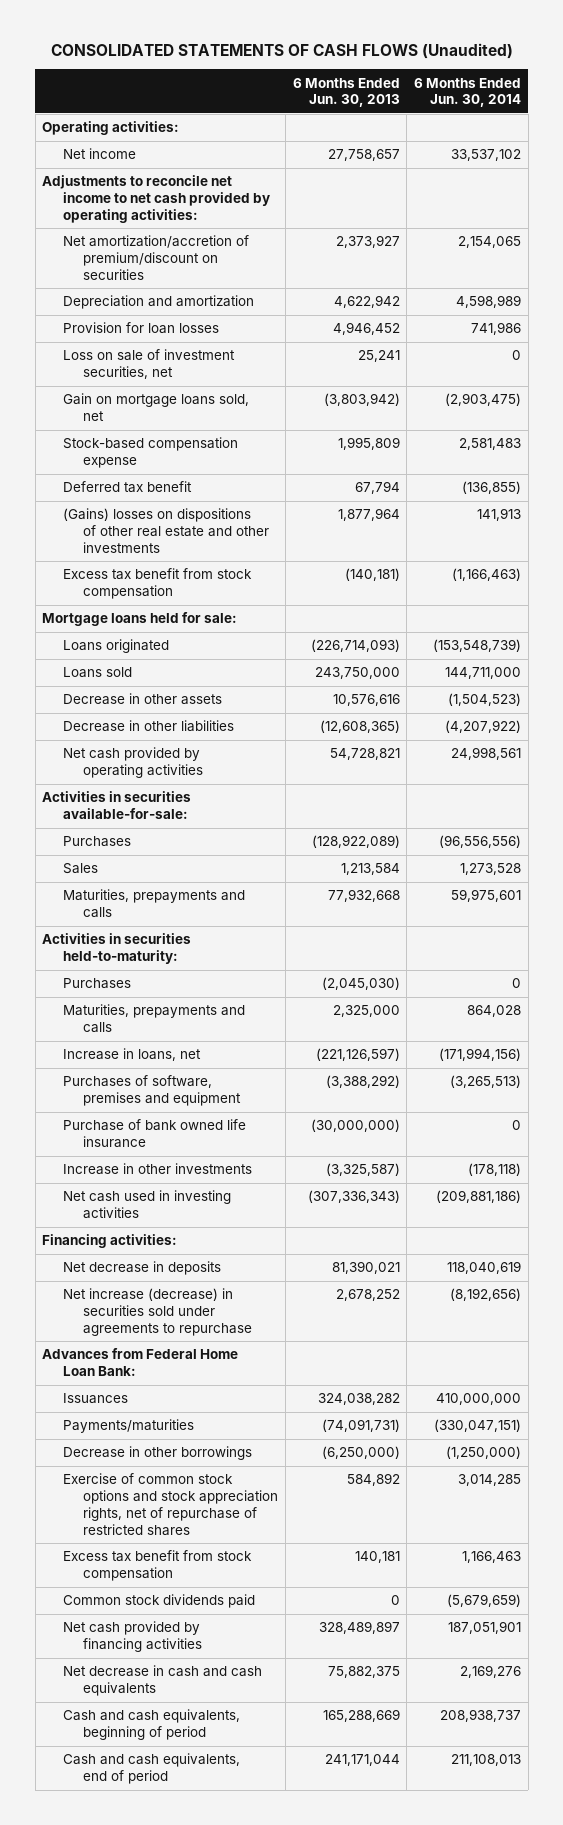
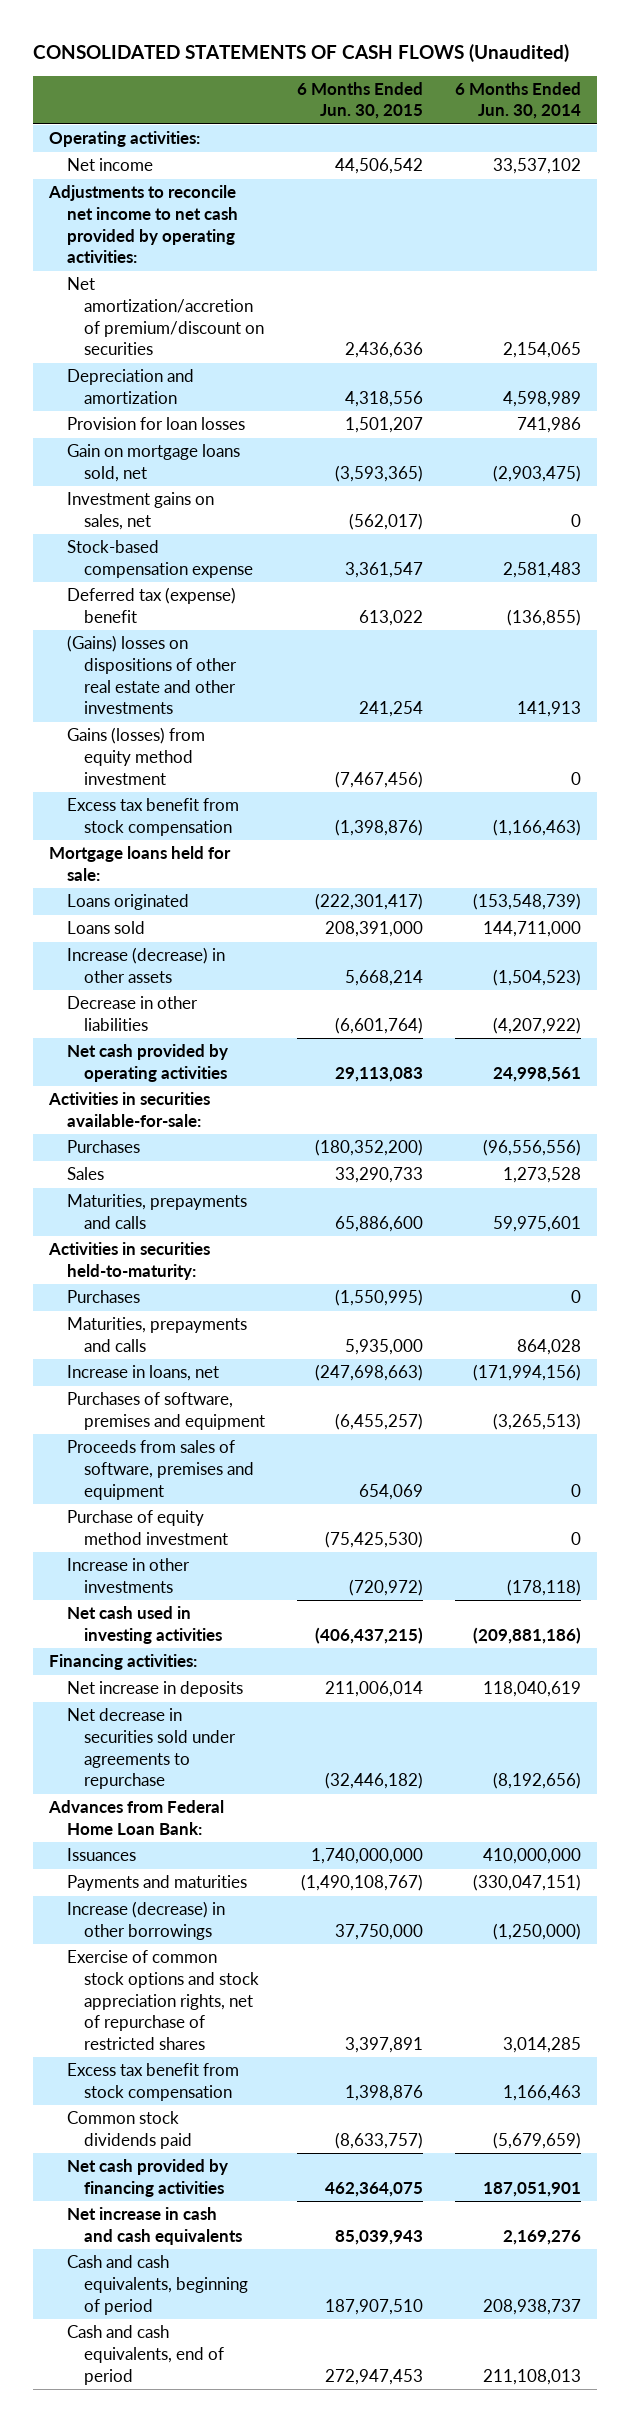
- | 6 Months Ended Jun. 30, 2013 | 6 Months Ended Jun. 30, 2014
+ | 6 Months Ended Jun. 30, 2015 | 6 Months Ended Jun. 30, 2014
- Loss on sale of investment securities, net | 25,241 | 0
+ Investment gains on sales, net | (562,017) | 0
- Deferred tax benefit | 67,794 | (136,855)
+ Deferred tax (expense) benefit | 613,022 | (136,855)
+ Gains (losses) from equity method investment | (7,467,456) | 0
- Decrease in other assets | 10,576,616 | (1,504,523)
+ Increase (decrease) in other assets | 5,668,214 | (1,504,523)
- Purchase of bank owned life insurance | (30,000,000) | 0
+ Proceeds from sales of software, premises and equipment | 654,069 | 0
+ Purchase of equity method investment | (75,425,530) | 0
- Net decrease in deposits | 81,390,021 | 118,040,619
- Net increase (decrease) in securities sold under agreements to repurchase | 2,678,252 | (8,192,656)
+ Net increase in deposits | 211,006,014 | 118,040,619
+ Net decrease in securities sold under agreements to repurchase | (32,446,182) | (8,192,656)
- Payments/maturities | (74,091,731) | (330,047,151)
- Decrease in other borrowings | (6,250,000) | (1,250,000)
+ Payments and maturities | (1,490,108,767) | (330,047,151)
+ Increase (decrease) in other borrowings | 37,750,000 | (1,250,000)
- Net decrease in cash and cash equivalents | 75,882,375 | 2,169,276
+ Net increase in cash and cash equivalents | 85,039,943 | 2,169,276

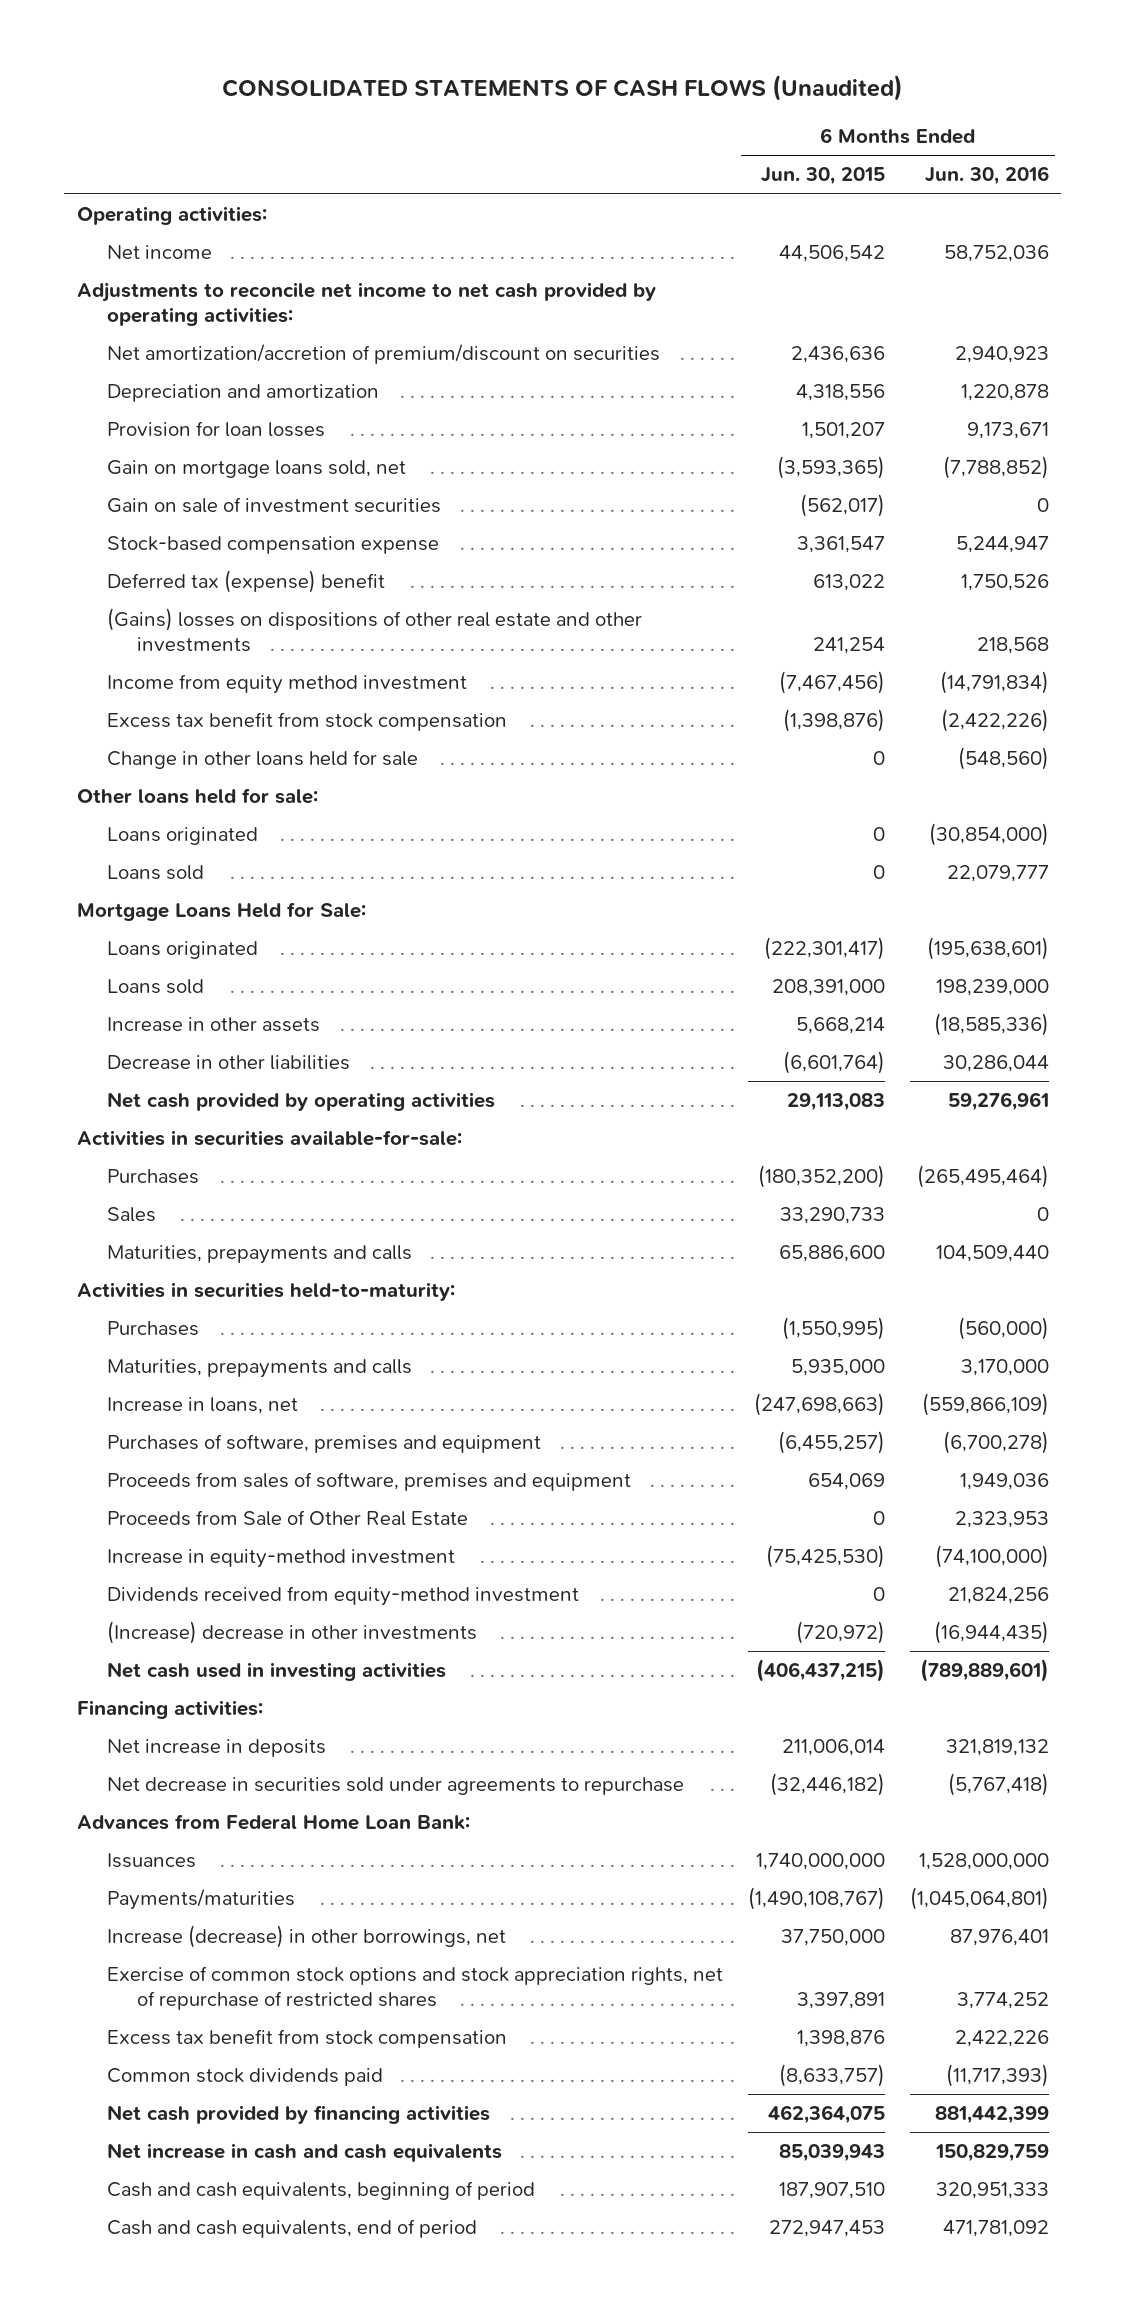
- | 6 Months Ended Jun. 30, 2015 | 6 Months Ended Jun. 30, 2014
+ | 6 Months Ended Jun. 30, 2015 | 6 Months Ended Jun. 30, 2016
- Investment gains on sales, net | (562,017) | 0
+ Gain on sale of investment securities | (562,017) | 0
- Gains (losses) from equity method investment | (7,467,456) | 0
+ Income from equity method investment | (7,467,456) | (14,791,834)
- Mortgage loans held for sale:
+ Change in other loans held for sale | 0 | (548,560)
+ Other loans held for sale:
+ Loans originated | 0 | (30,854,000)
+ Loans sold | 0 | 22,079,777
+ Mortgage Loans Held for Sale:
- Increase (decrease) in other assets | 5,668,214 | (1,504,523)
+ Increase in other assets | 5,668,214 | (18,585,336)
- Purchase of equity method investment | (75,425,530) | 0
- Increase in other investments | (720,972) | (178,118)
+ Proceeds from Sale of Other Real Estate | 0 | 2,323,953
+ Increase in equity-method investment | (75,425,530) | (74,100,000)
+ Dividends received from equity-method investment | 0 | 21,824,256
+ (Increase) decrease in other investments | (720,972) | (16,944,435)
- Payments and maturities | (1,490,108,767) | (330,047,151)
- Increase (decrease) in other borrowings | 37,750,000 | (1,250,000)
+ Payments/maturities | (1,490,108,767) | (1,045,064,801)
+ Increase (decrease) in other borrowings, net | 37,750,000 | 87,976,401

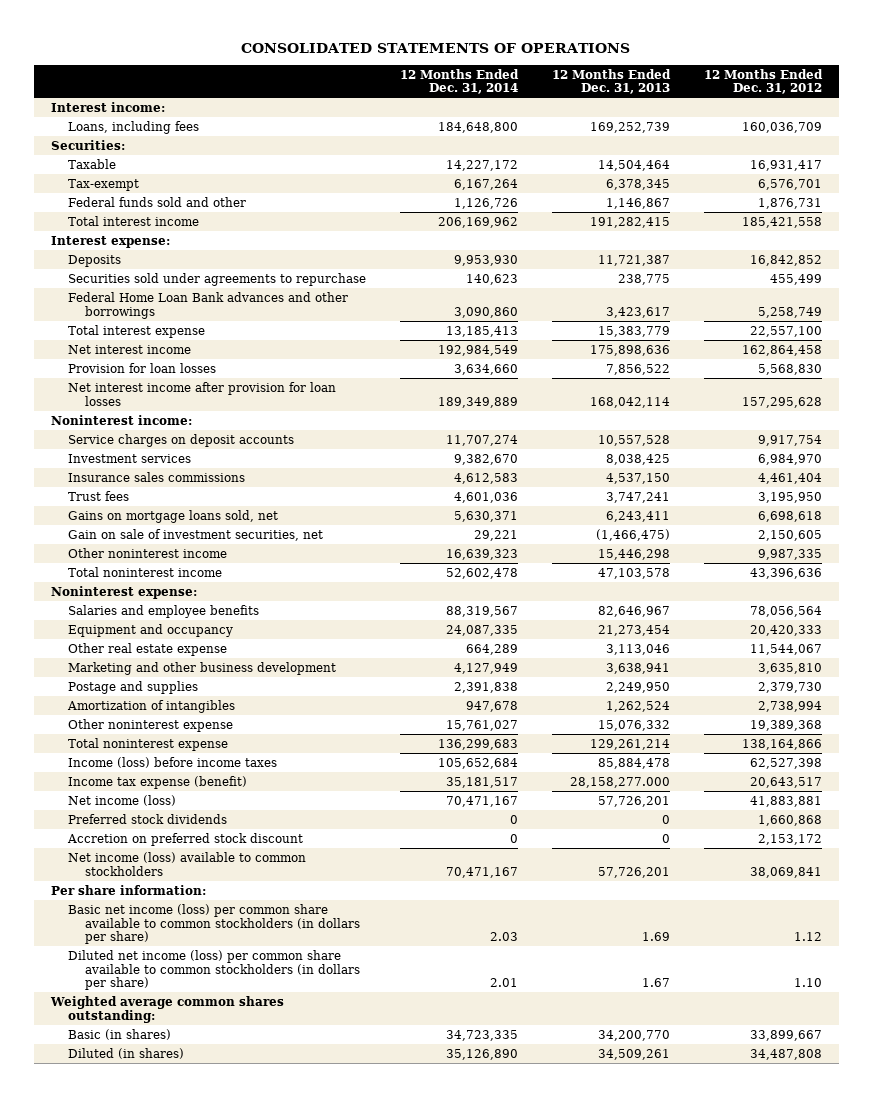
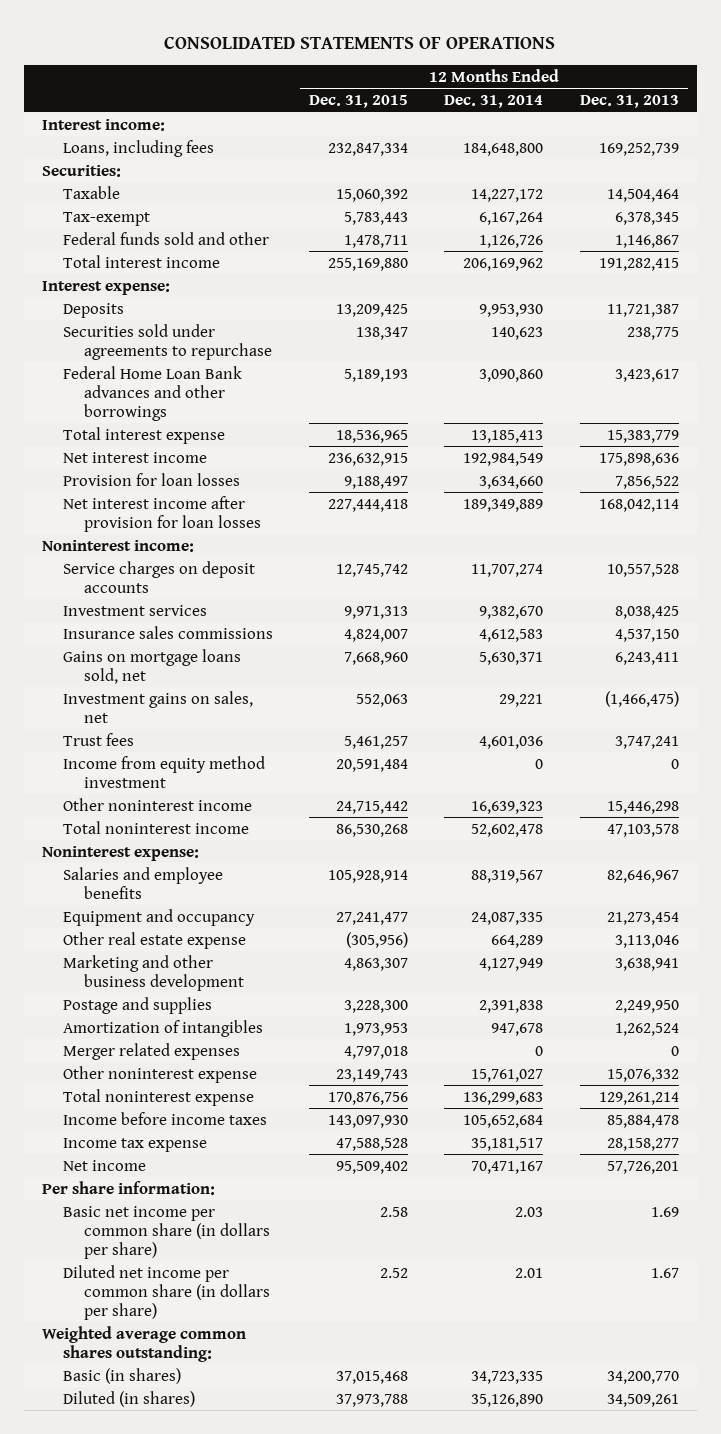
- | 12 Months Ended Dec. 31, 2014 | 12 Months Ended Dec. 31, 2013 | 12 Months Ended Dec. 31, 2012
+ | 12 Months Ended Dec. 31, 2015 | 12 Months Ended Dec. 31, 2014 | 12 Months Ended Dec. 31, 2013
- Gain on sale of investment securities, net | 29,221 | (1,466,475) | 2,150,605
+ Investment gains on sales, net | 552,063 | 29,221 | (1,466,475)
moved down: Trust fees | 5,461,257 | 4,601,036 | 3,747,241
+ Income from equity method investment | 20,591,484 | 0 | 0
+ Merger related expenses | 4,797,018 | 0 | 0
- Income (loss) before income taxes | 105,652,684 | 85,884,478 | 62,527,398
- Income tax expense (benefit) | 35,181,517 | 28,158,277.000 | 20,643,517
- Net income (loss) | 70,471,167 | 57,726,201 | 41,883,881
- Preferred stock dividends | 0 | 0 | 1,660,868
- Accretion on preferred stock discount | 0 | 0 | 2,153,172
- Net income (loss) available to common stockholders | 70,471,167 | 57,726,201 | 38,069,841
+ Income before income taxes | 143,097,930 | 105,652,684 | 85,884,478
+ Income tax expense | 47,588,528 | 35,181,517 | 28,158,277
+ Net income | 95,509,402 | 70,471,167 | 57,726,201
- Basic net income (loss) per common share available to common stockholders (in dollars per share) | 2.03 | 1.69 | 1.12
- Diluted net income (loss) per common share available to common stockholders (in dollars per share) | 2.01 | 1.67 | 1.10
+ Basic net income per common share (in dollars per share) | 2.58 | 2.03 | 1.69
+ Diluted net income per common share (in dollars per share) | 2.52 | 2.01 | 1.67

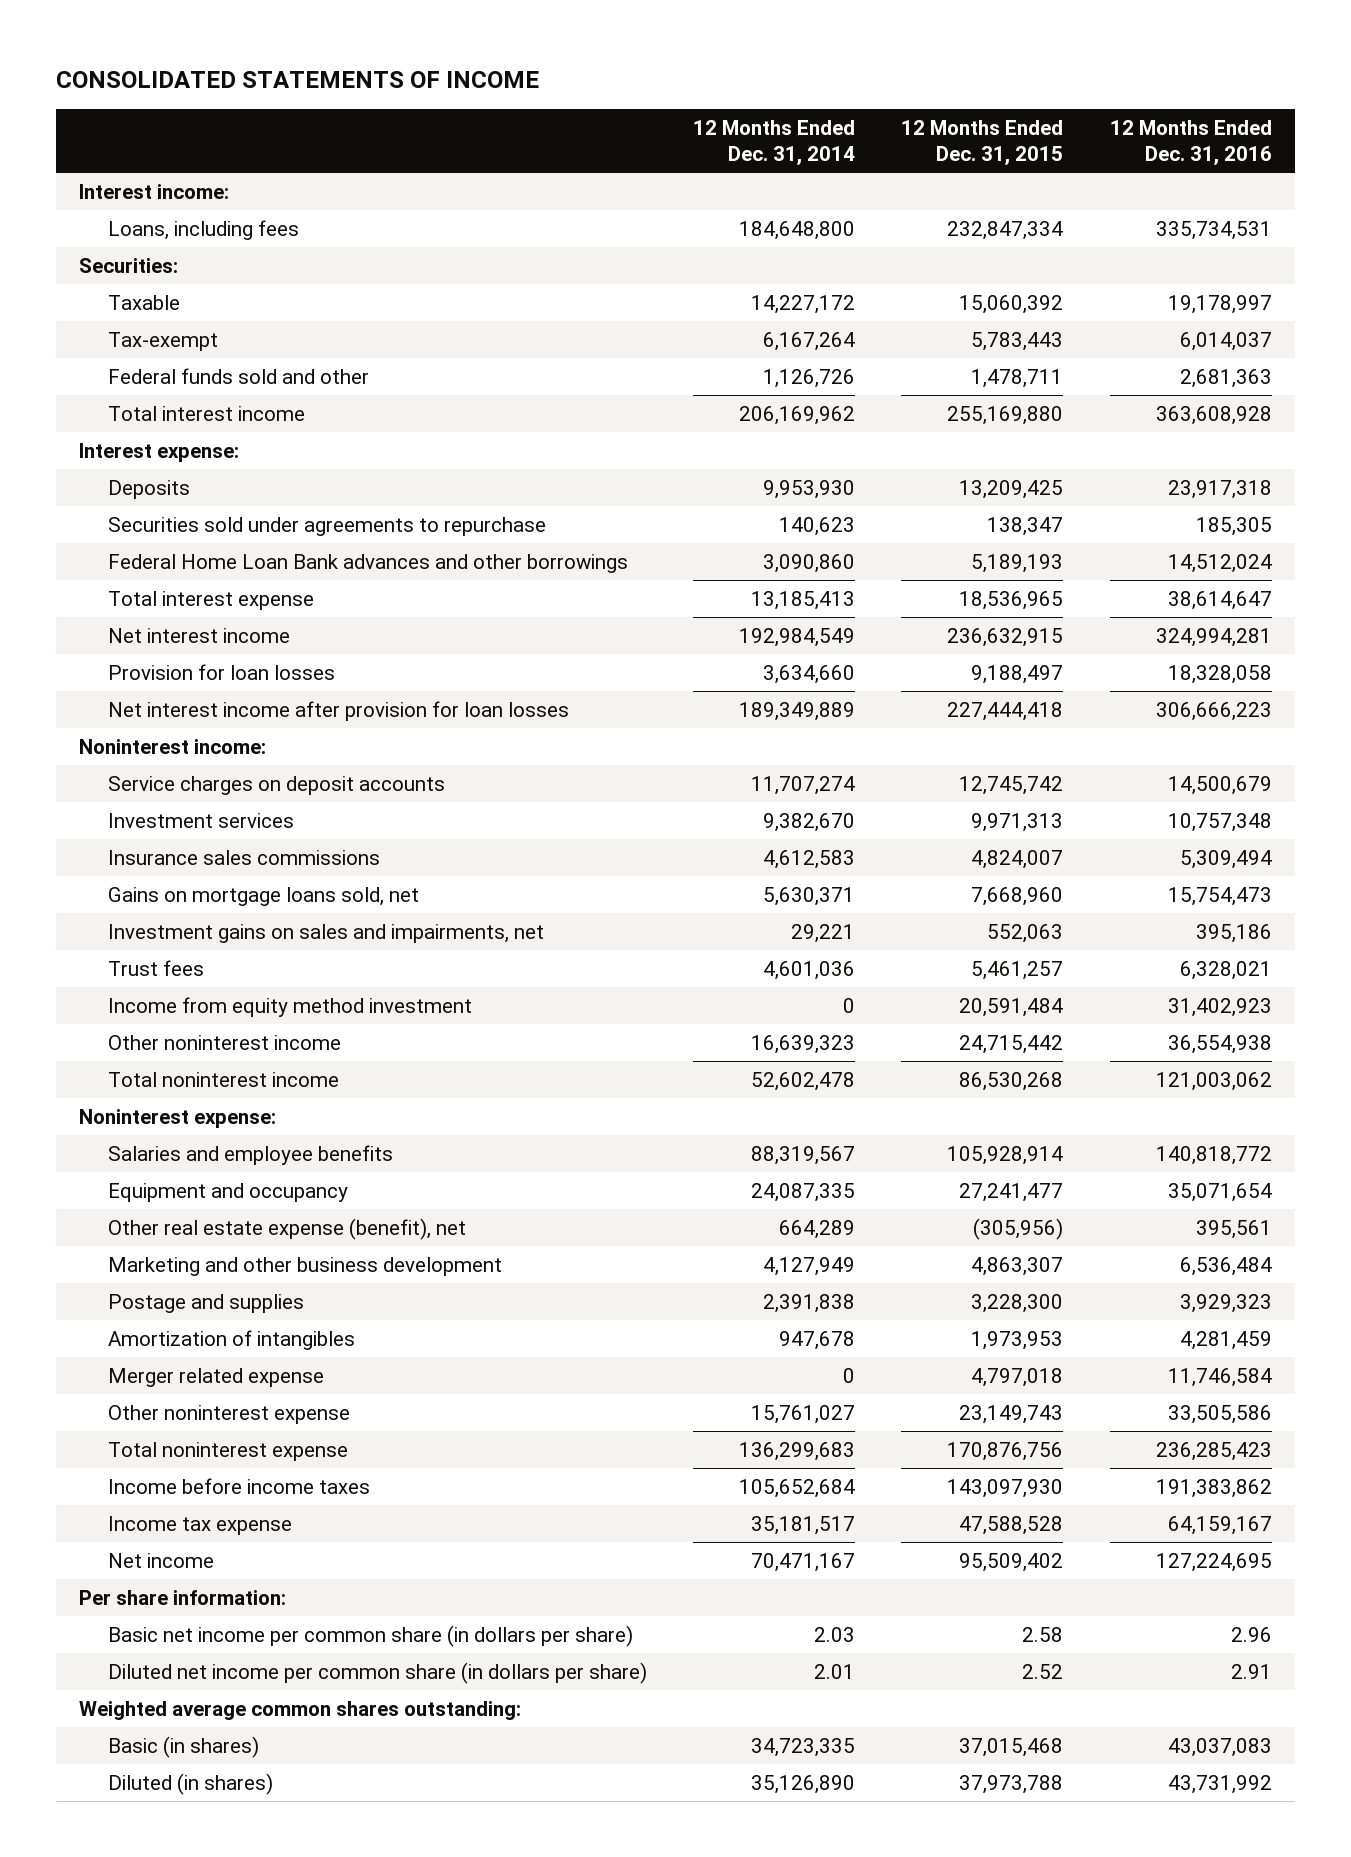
- CONSOLIDATED STATEMENTS OF OPERATIONS
+ CONSOLIDATED STATEMENTS OF INCOME
- | 12 Months Ended Dec. 31, 2015 | 12 Months Ended Dec. 31, 2014 | 12 Months Ended Dec. 31, 2013
+ | 12 Months Ended Dec. 31, 2014 | 12 Months Ended Dec. 31, 2015 | 12 Months Ended Dec. 31, 2016
- Investment gains on sales, net | 552,063 | 29,221 | (1,466,475)
+ Investment gains on sales and impairments, net | 29,221 | 552,063 | 395,186
- Other real estate expense | (305,956) | 664,289 | 3,113,046
+ Other real estate expense (benefit), net | 664,289 | (305,956) | 395,561
- Merger related expenses | 4,797,018 | 0 | 0
+ Merger related expense | 0 | 4,797,018 | 11,746,584

